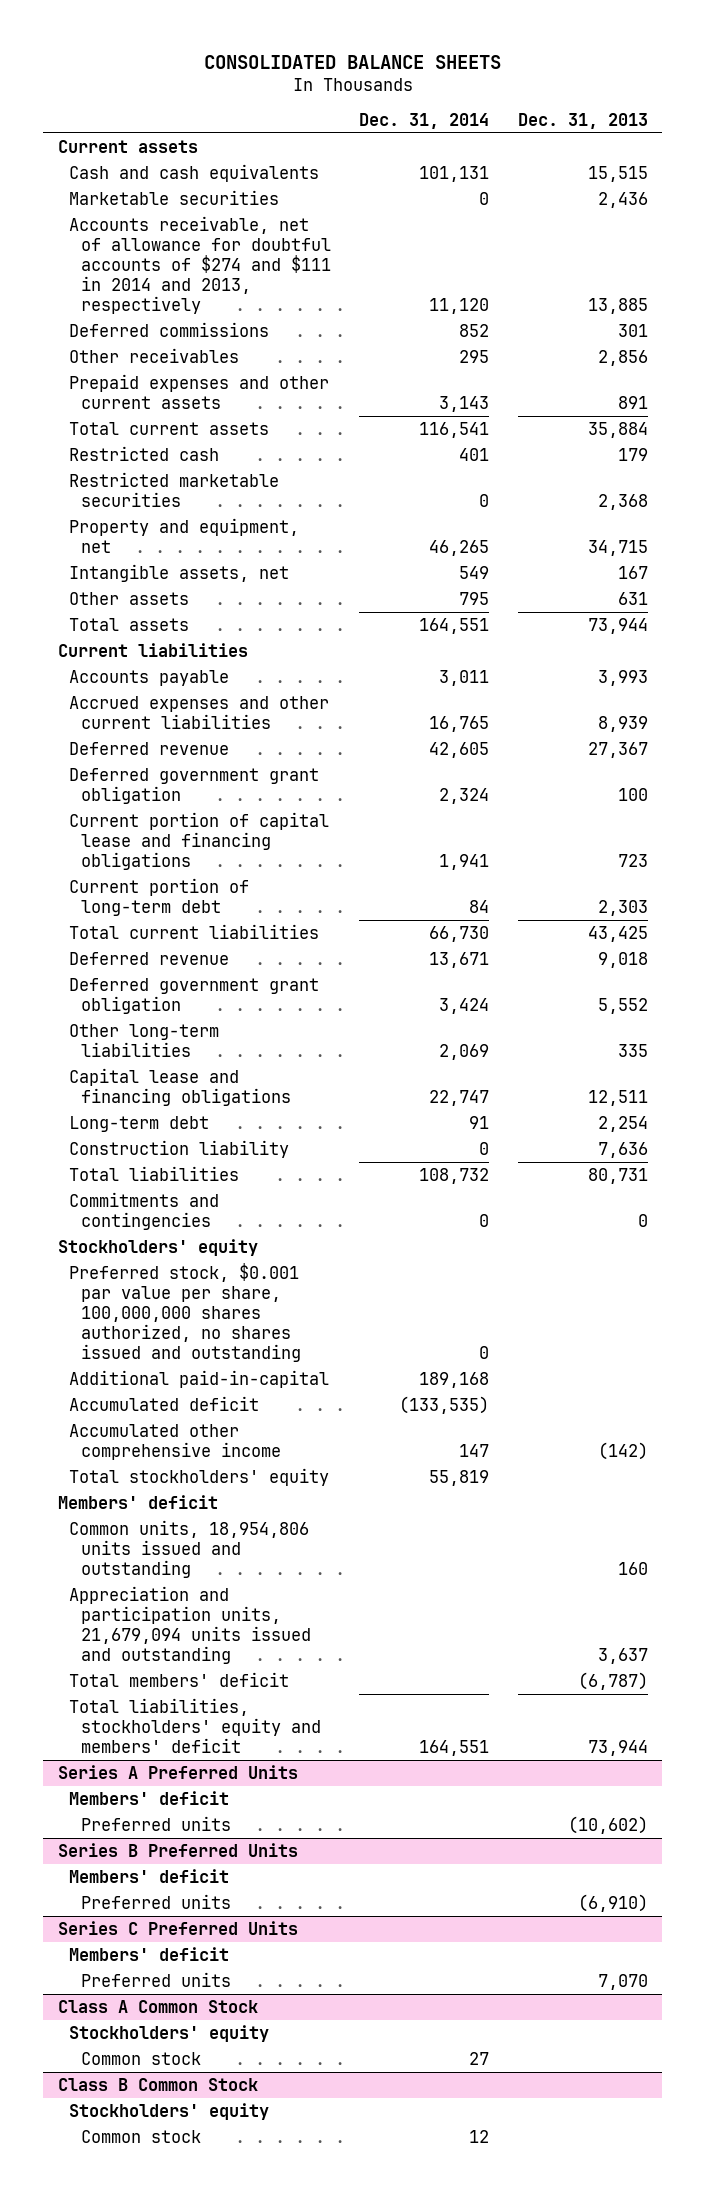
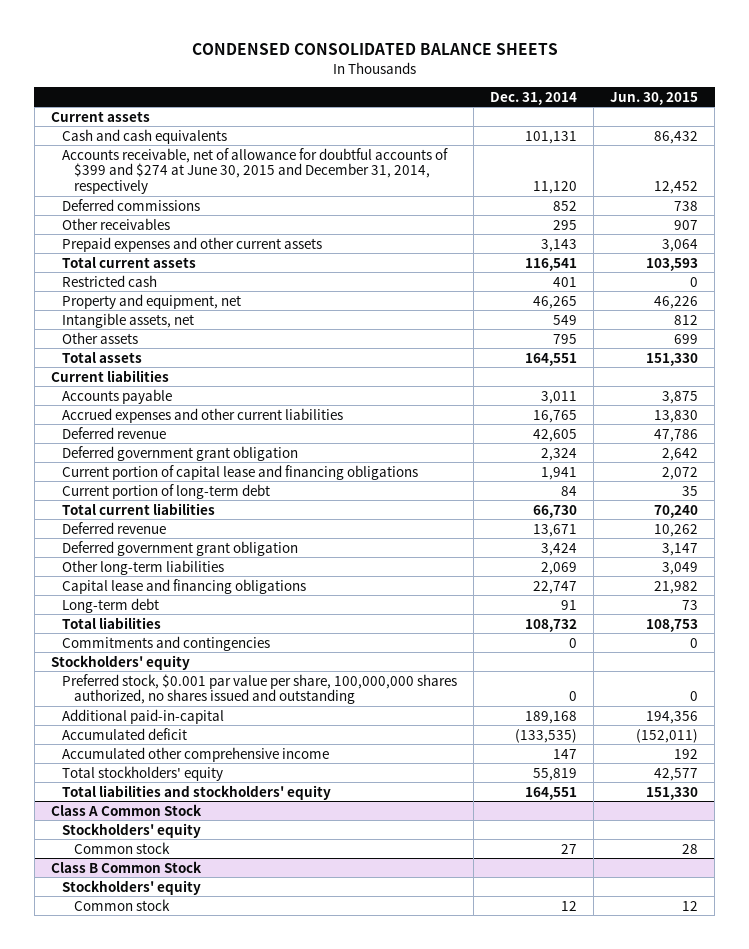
- CONSOLIDATED BALANCE SHEETS
+ CONDENSED CONSOLIDATED BALANCE SHEETS
- | Dec. 31, 2014 | Dec. 31, 2013
+ | Dec. 31, 2014 | Jun. 30, 2015
- Marketable securities | 0 | 2,436
- Accounts receivable, net of allowance for doubtful accounts of $274 and $111 in 2014 and 2013, respectively | 11,120 | 13,885
+ Accounts receivable, net of allowance for doubtful accounts of $399 and $274 at June 30, 2015 and December 31, 2014, respectively | 11,120 | 12,452
- Restricted marketable securities | 0 | 2,368
- Construction liability | 0 | 7,636
- Members' deficit
- Common units, 18,954,806 units issued and outstanding | | 160
- Appreciation and participation units, 21,679,094 units issued and outstanding | | 3,637
- Total members' deficit | | (6,787)
- Total liabilities, stockholders' equity and members' deficit | 164,551 | 73,944
- Series A Preferred Units
- Members' deficit
- Preferred units | | (10,602)
- Series B Preferred Units
- Members' deficit
- Preferred units | | (6,910)
- Series C Preferred Units
- Members' deficit
- Preferred units | | 7,070
+ Total liabilities and stockholders' equity | 164,551 | 151,330

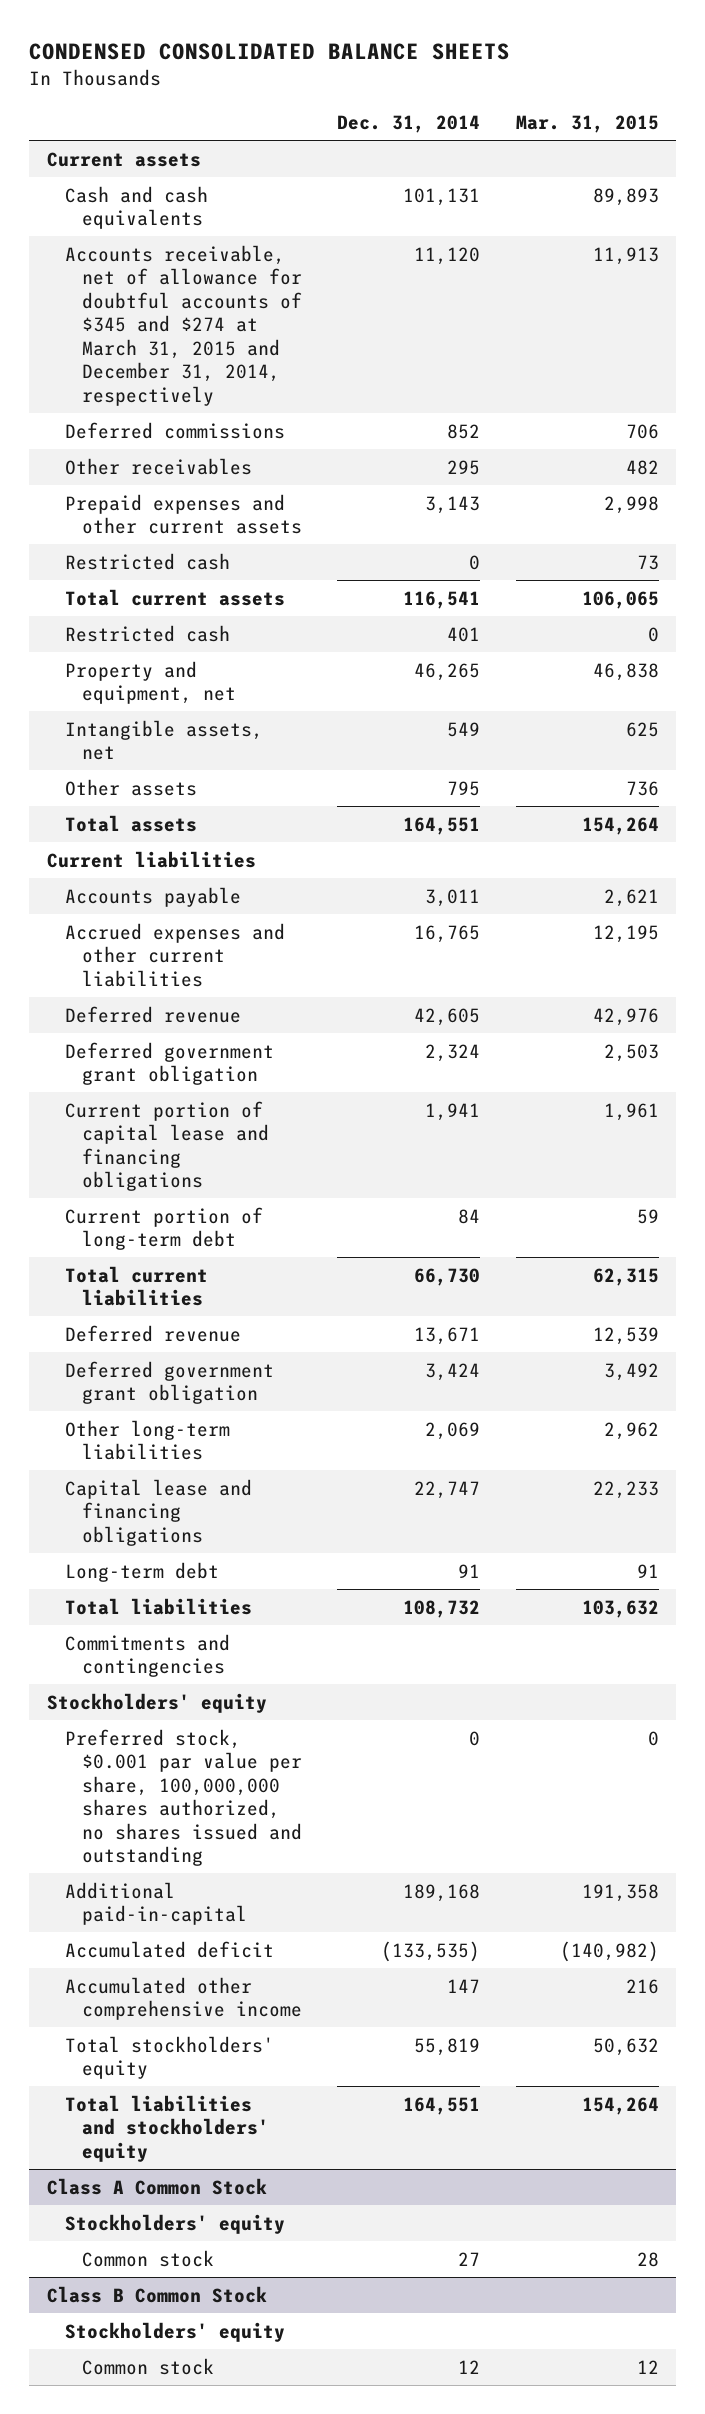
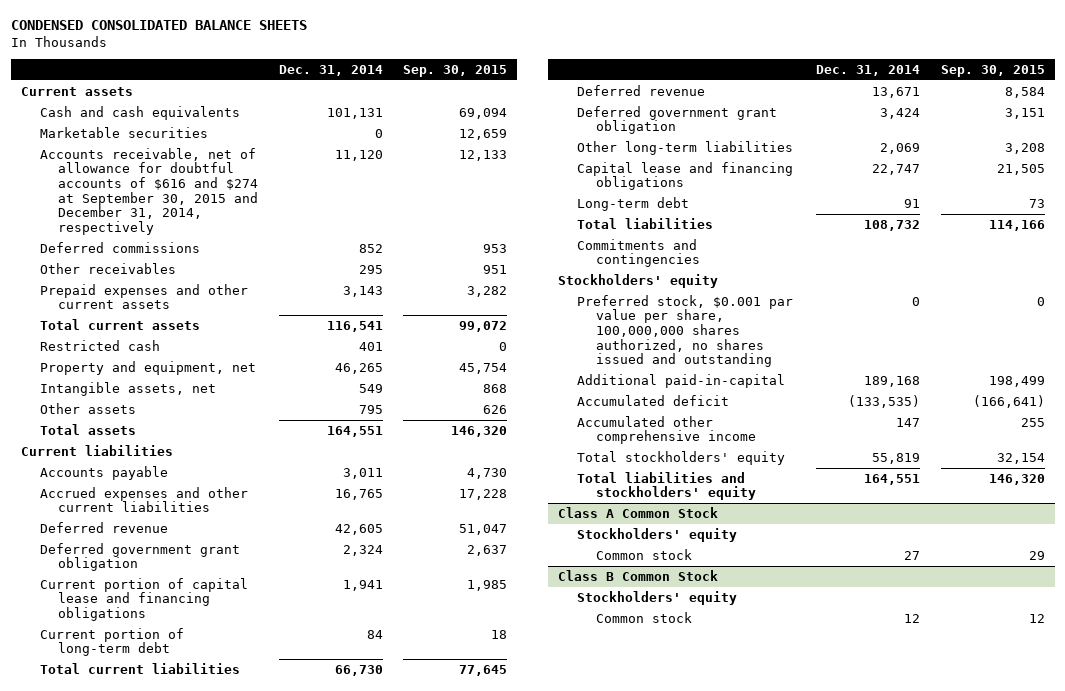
- | Dec. 31, 2014 | Mar. 31, 2015
+ | Dec. 31, 2014 | Sep. 30, 2015
- Accounts receivable, net of allowance for doubtful accounts of $345 and $274 at March 31, 2015 and December 31, 2014, respectively | 11,120 | 11,913
+ Marketable securities | 0 | 12,659
+ Accounts receivable, net of allowance for doubtful accounts of $616 and $274 at September 30, 2015 and December 31, 2014, respectively | 11,120 | 12,133
- Restricted cash | 0 | 73

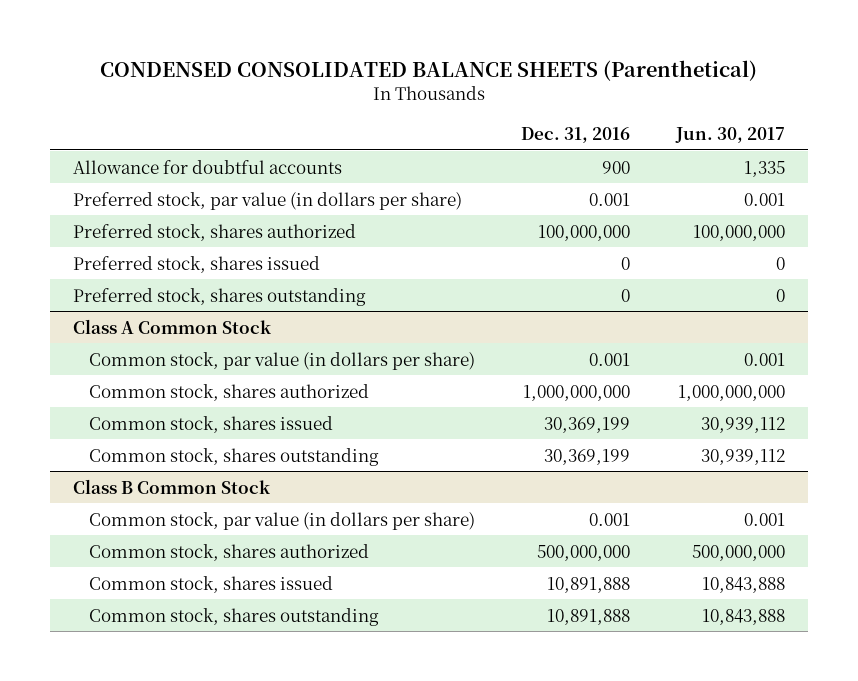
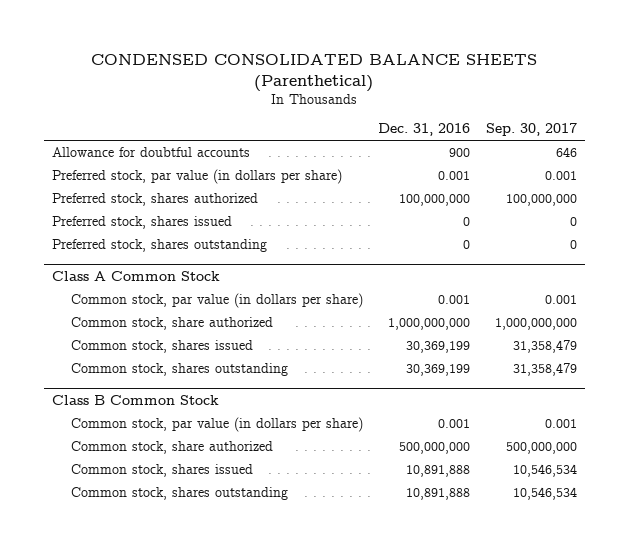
- | Dec. 31, 2016 | Jun. 30, 2017
+ | Dec. 31, 2016 | Sep. 30, 2017
@ Class A Common Stock
- Common stock, shares authorized | 1,000,000,000 | 1,000,000,000
+ Common stock, share authorized | 1,000,000,000 | 1,000,000,000
@ Class B Common Stock
- Common stock, shares authorized | 500,000,000 | 500,000,000
+ Common stock, share authorized | 500,000,000 | 500,000,000

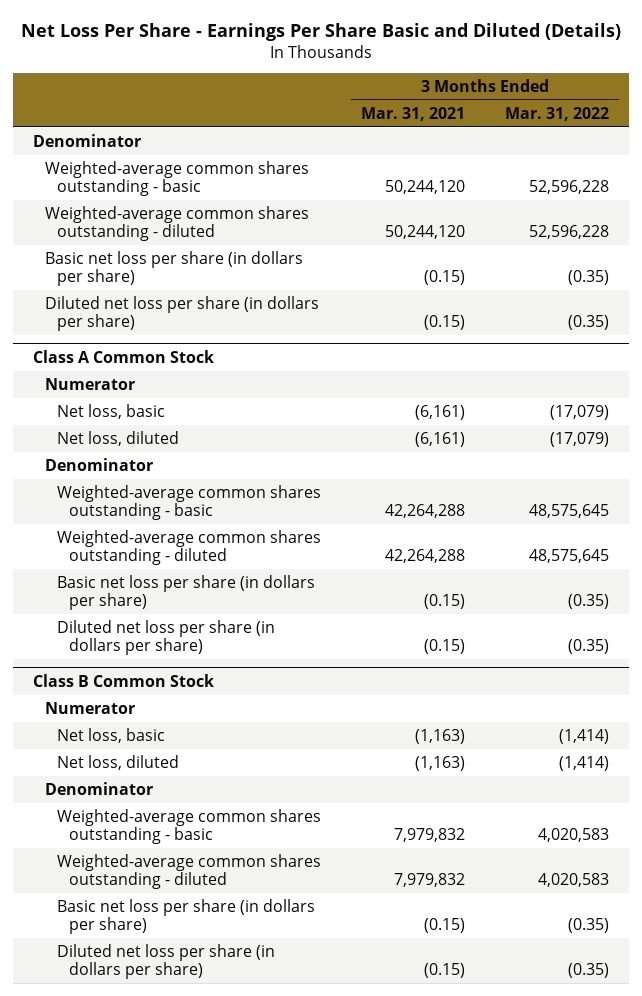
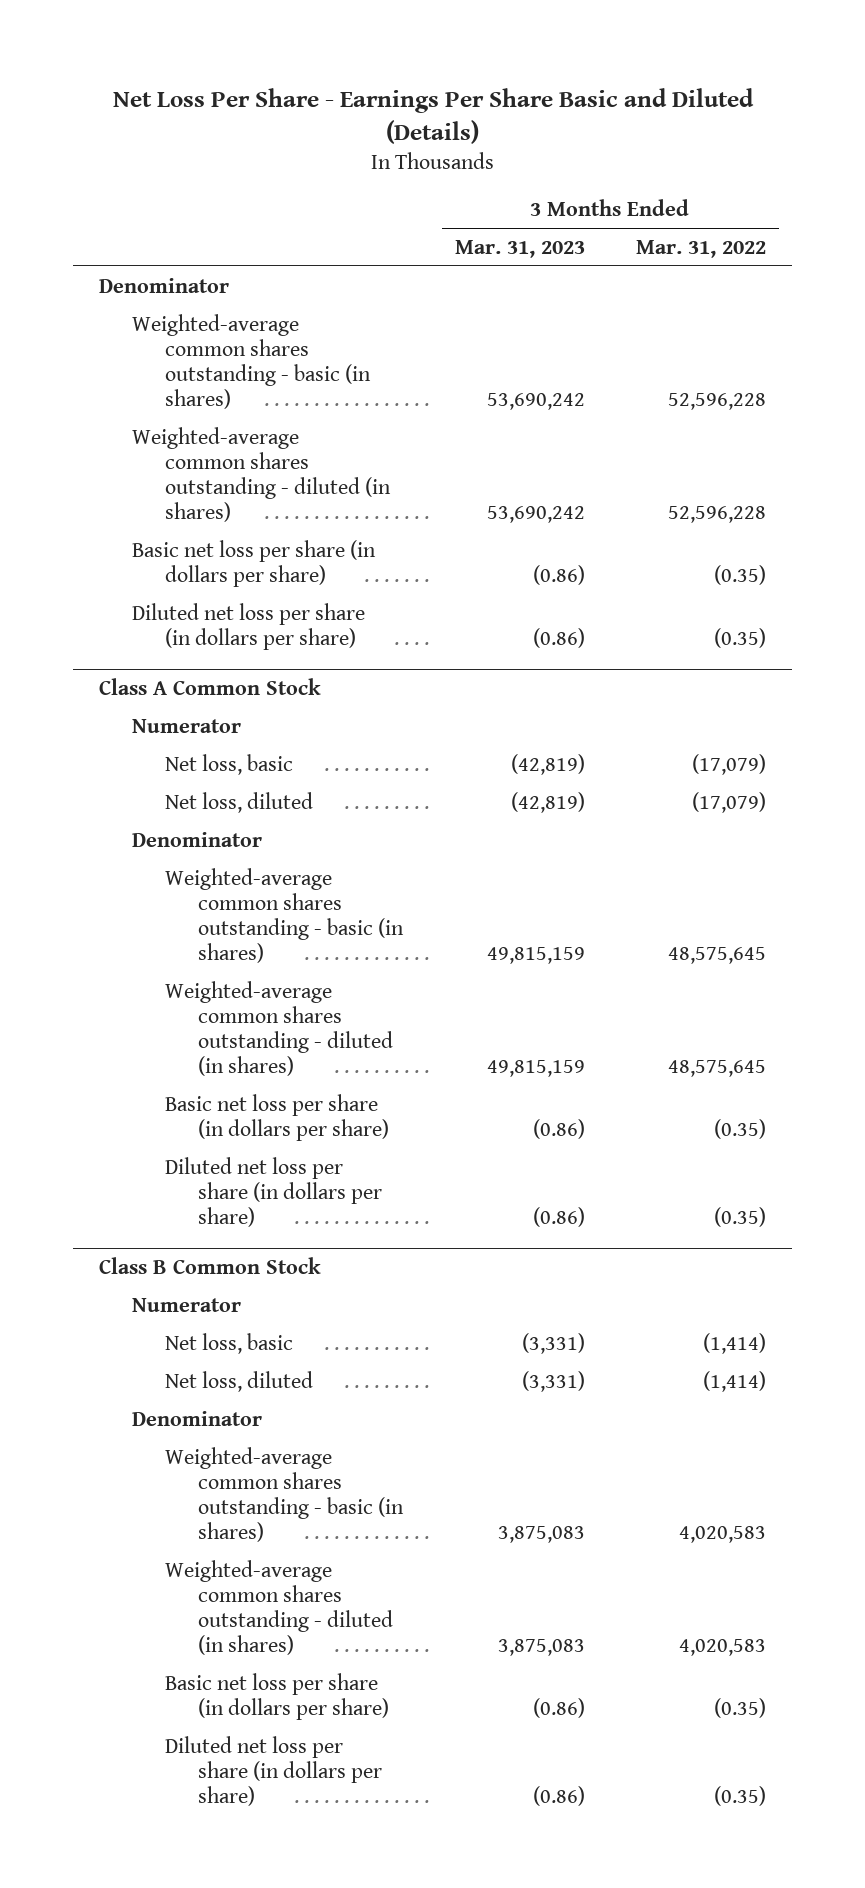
- | 3 Months Ended Mar. 31, 2021 | 3 Months Ended Mar. 31, 2022
+ | 3 Months Ended Mar. 31, 2023 | 3 Months Ended Mar. 31, 2022
- Weighted-average common shares outstanding - basic | 50,244,120 | 52,596,228
- Weighted-average common shares outstanding - diluted | 50,244,120 | 52,596,228
+ Weighted-average common shares outstanding - basic (in shares) | 53,690,242 | 52,596,228
+ Weighted-average common shares outstanding - diluted (in shares) | 53,690,242 | 52,596,228
@ Class A Common Stock
- Weighted-average common shares outstanding - basic | 42,264,288 | 48,575,645
- Weighted-average common shares outstanding - diluted | 42,264,288 | 48,575,645
+ Weighted-average common shares outstanding - basic (in shares) | 49,815,159 | 48,575,645
+ Weighted-average common shares outstanding - diluted (in shares) | 49,815,159 | 48,575,645
@ Class B Common Stock
- Weighted-average common shares outstanding - basic | 7,979,832 | 4,020,583
- Weighted-average common shares outstanding - diluted | 7,979,832 | 4,020,583
+ Weighted-average common shares outstanding - basic (in shares) | 3,875,083 | 4,020,583
+ Weighted-average common shares outstanding - diluted (in shares) | 3,875,083 | 4,020,583

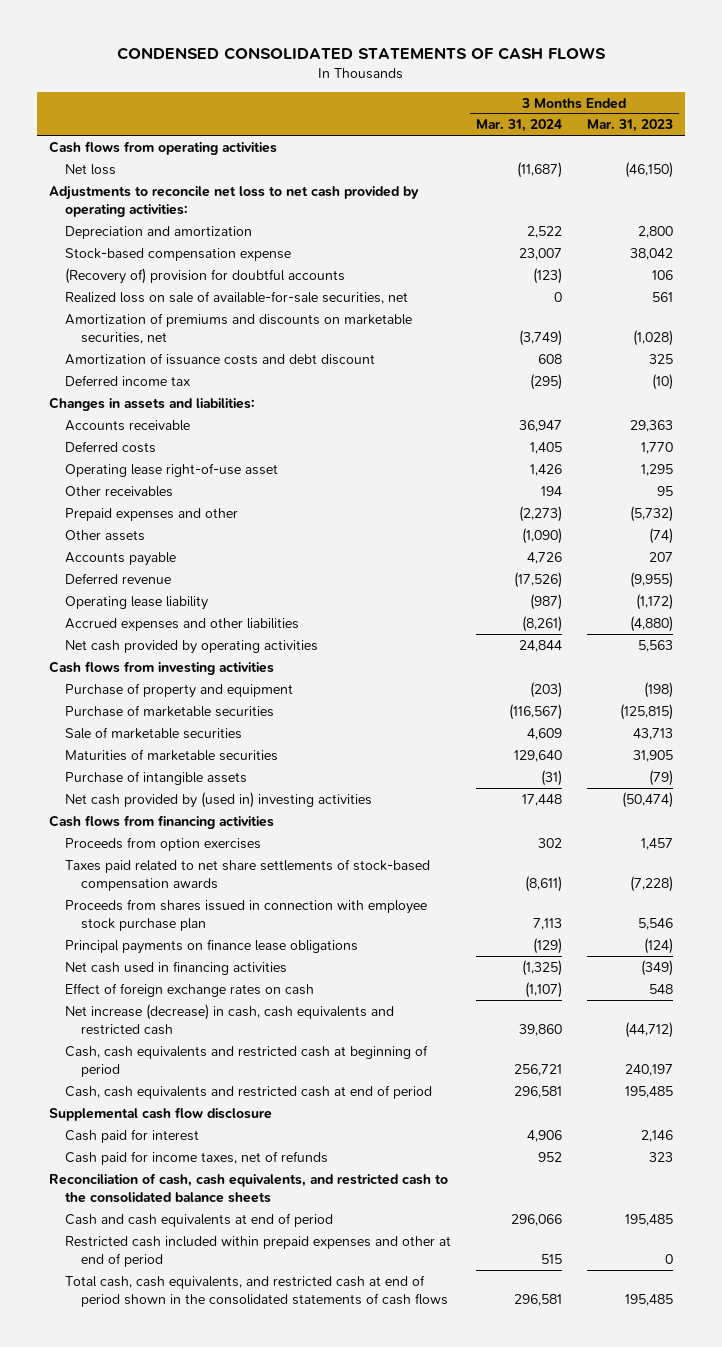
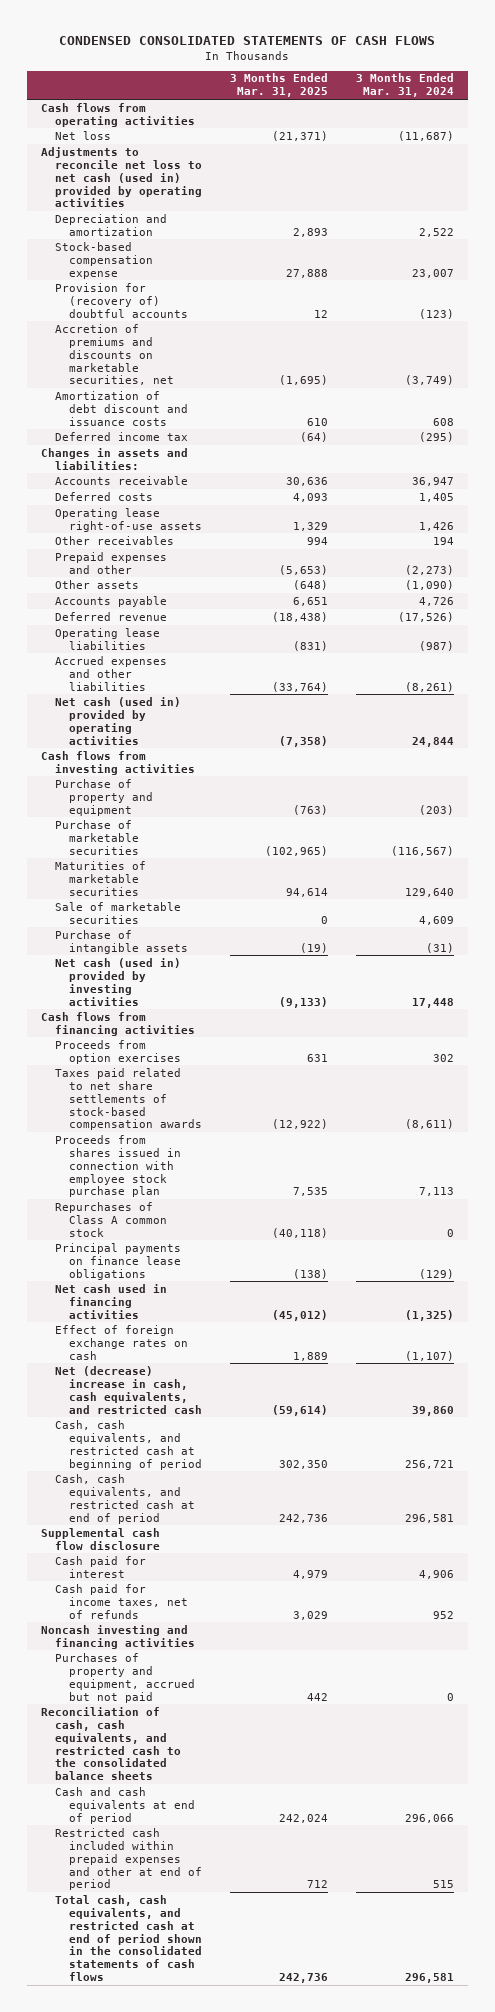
- | 3 Months Ended Mar. 31, 2024 | 3 Months Ended Mar. 31, 2023
+ | 3 Months Ended Mar. 31, 2025 | 3 Months Ended Mar. 31, 2024
- Adjustments to reconcile net loss to net cash provided by operating activities:
+ Adjustments to reconcile net loss to net cash (used in) provided by operating activities
- (Recovery of) provision for doubtful accounts | (123) | 106
- Realized loss on sale of available-for-sale securities, net | 0 | 561
- Amortization of premiums and discounts on marketable securities, net | (3,749) | (1,028)
- Amortization of issuance costs and debt discount | 608 | 325
+ Provision for (recovery of) doubtful accounts | 12 | (123)
+ Accretion of premiums and discounts on marketable securities, net | (1,695) | (3,749)
+ Amortization of debt discount and issuance costs | 610 | 608
- Operating lease right-of-use asset | 1,426 | 1,295
+ Operating lease right-of-use assets | 1,329 | 1,426
- Operating lease liability | (987) | (1,172)
+ Operating lease liabilities | (831) | (987)
- Net cash provided by operating activities | 24,844 | 5,563
+ Net cash (used in) provided by operating activities | (7,358) | 24,844
moved down: Sale of marketable securities | 0 | 4,609
- Net cash provided by (used in) investing activities | 17,448 | (50,474)
+ Net cash (used in) provided by investing activities | (9,133) | 17,448
+ Repurchases of Class A common stock | (40,118) | 0
- Net increase (decrease) in cash, cash equivalents and restricted cash | 39,860 | (44,712)
- Cash, cash equivalents and restricted cash at beginning of period | 256,721 | 240,197
- Cash, cash equivalents and restricted cash at end of period | 296,581 | 195,485
+ Net (decrease) increase in cash, cash equivalents, and restricted cash | (59,614) | 39,860
+ Cash, cash equivalents, and restricted cash at beginning of period | 302,350 | 256,721
+ Cash, cash equivalents, and restricted cash at end of period | 242,736 | 296,581
+ Noncash investing and financing activities
+ Purchases of property and equipment, accrued but not paid | 442 | 0

